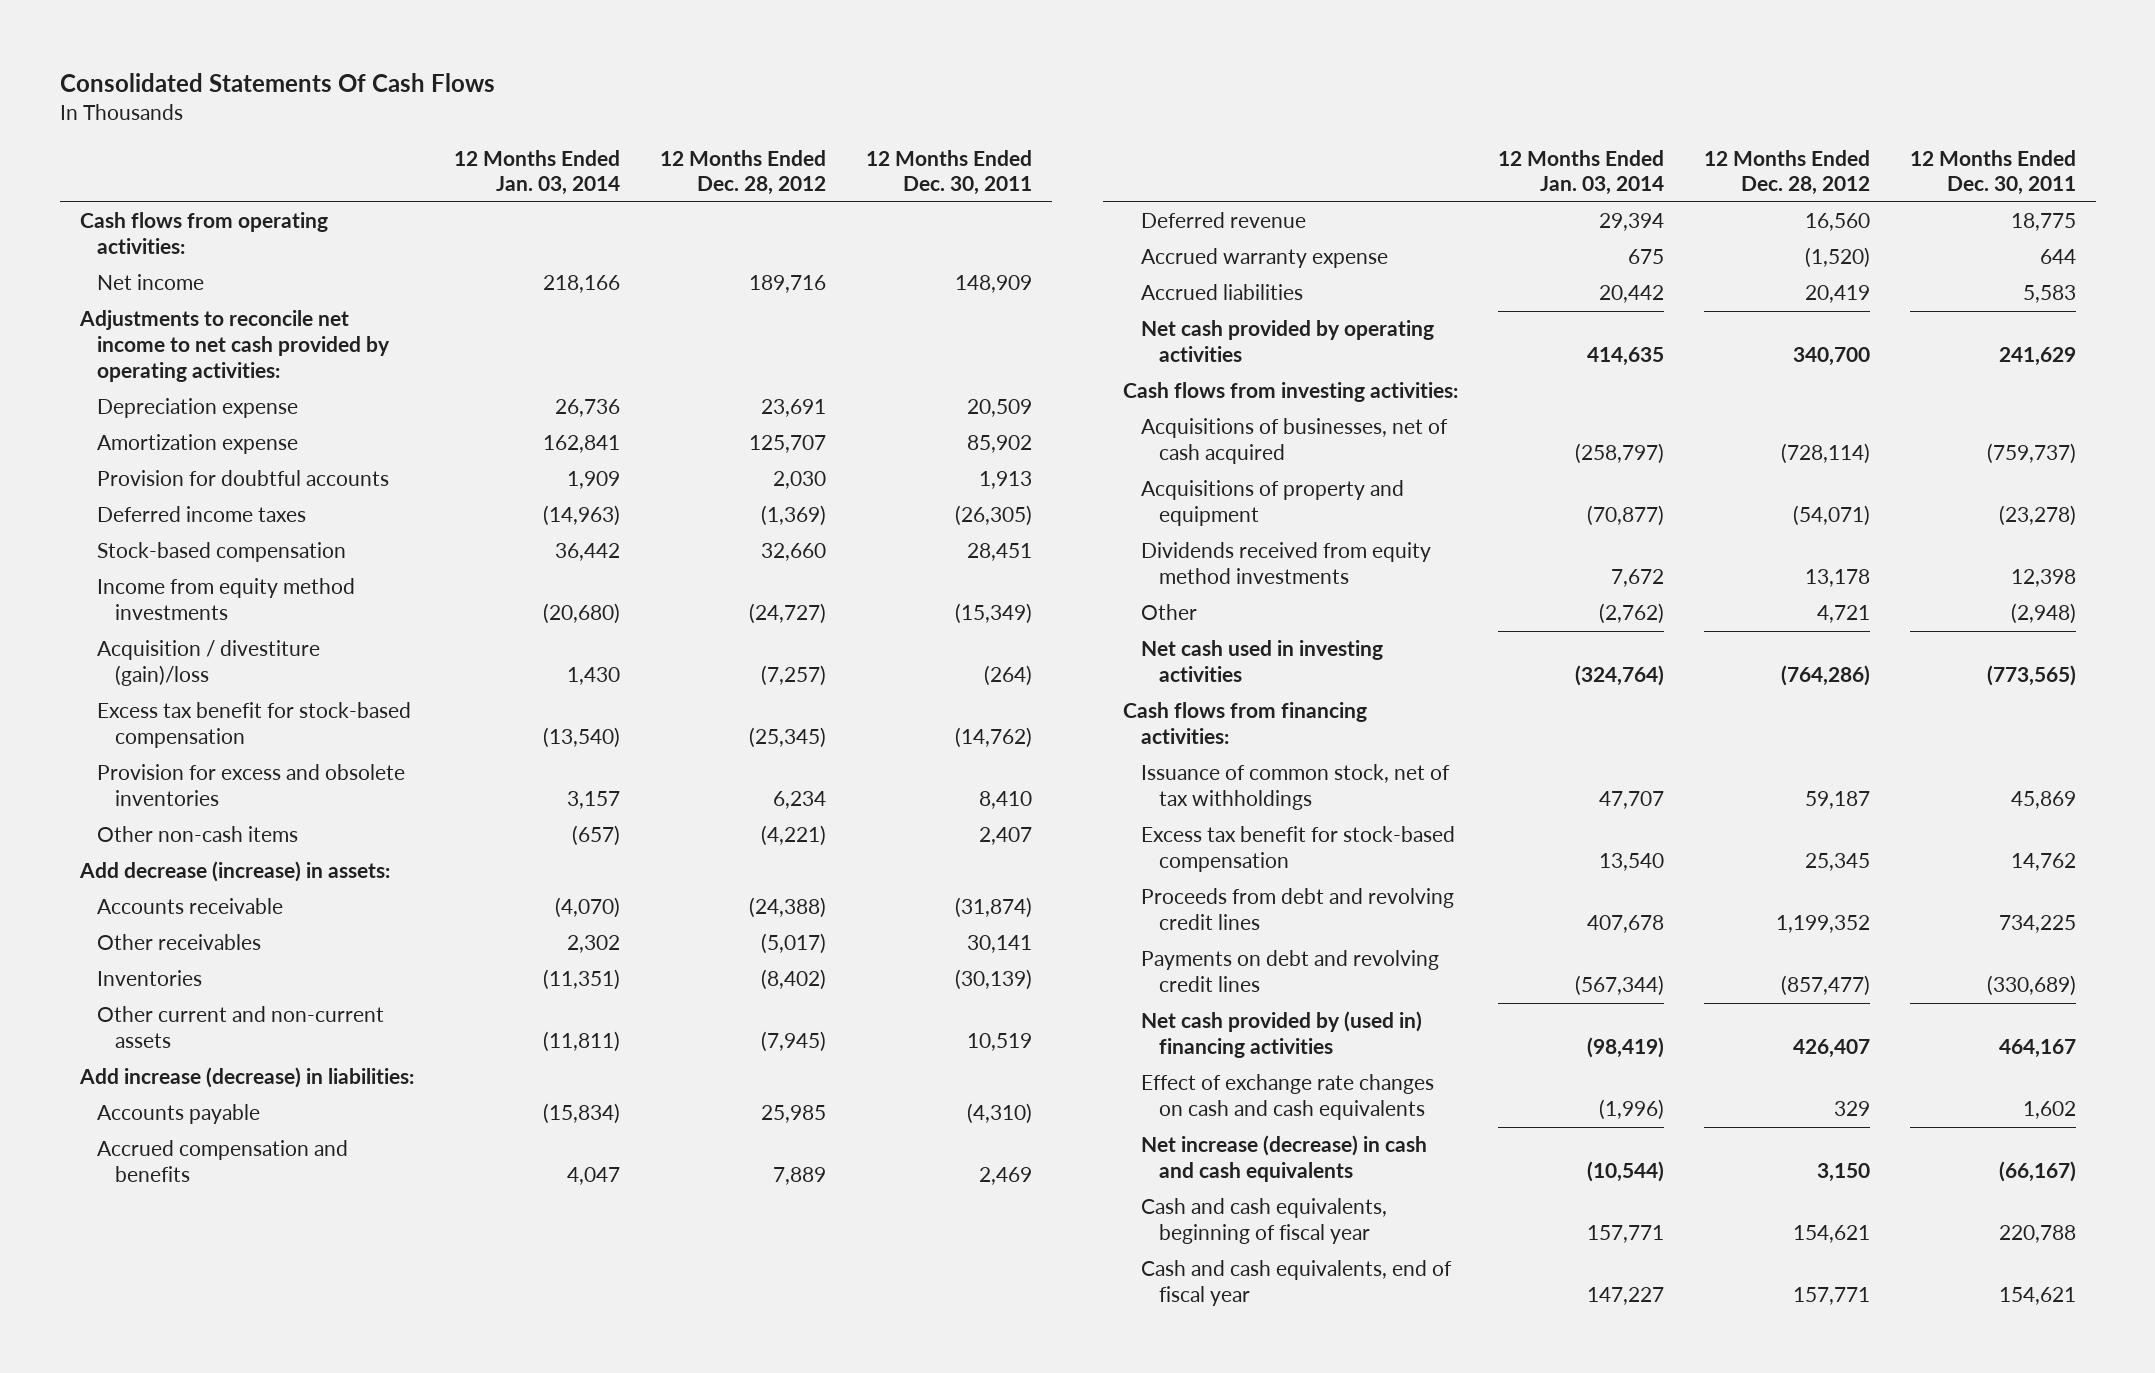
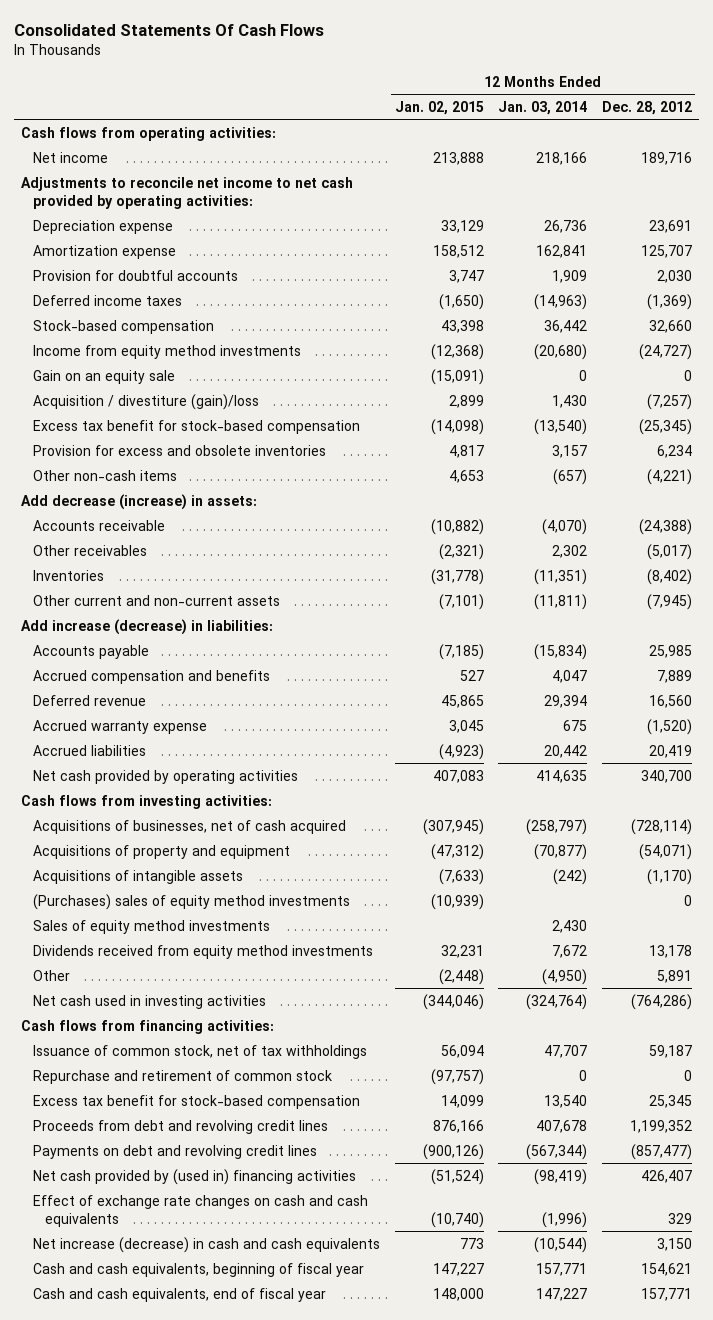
- | 12 Months Ended Jan. 03, 2014 | 12 Months Ended Dec. 28, 2012 | 12 Months Ended Dec. 30, 2011
+ | 12 Months Ended Jan. 02, 2015 | 12 Months Ended Jan. 03, 2014 | 12 Months Ended Dec. 28, 2012
+ Gain on an equity sale | (15,091) | 0 | 0
+ Acquisitions of intangible assets | (7,633) | (242) | (1,170)
+ (Purchases) sales of equity method investments | (10,939) | | 0
+ Sales of equity method investments | | 2,430 |
- Other | (2,762) | 4,721 | (2,948)
+ Other | (2,448) | (4,950) | 5,891
+ Repurchase and retirement of common stock | (97,757) | 0 | 0

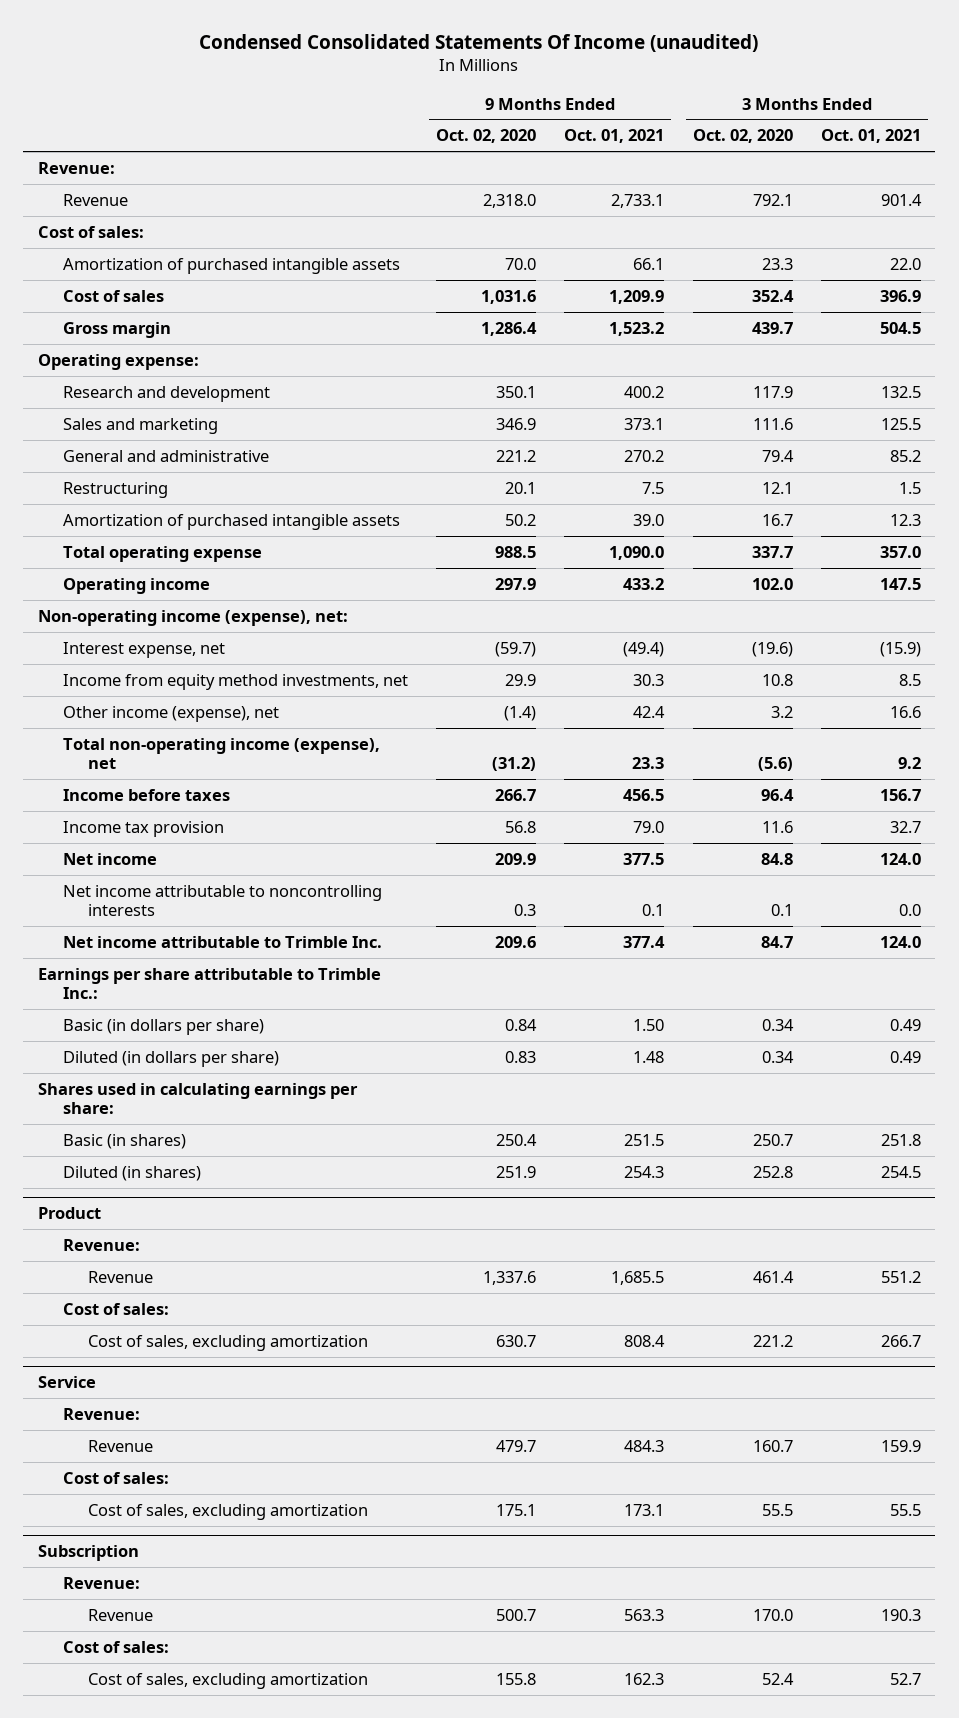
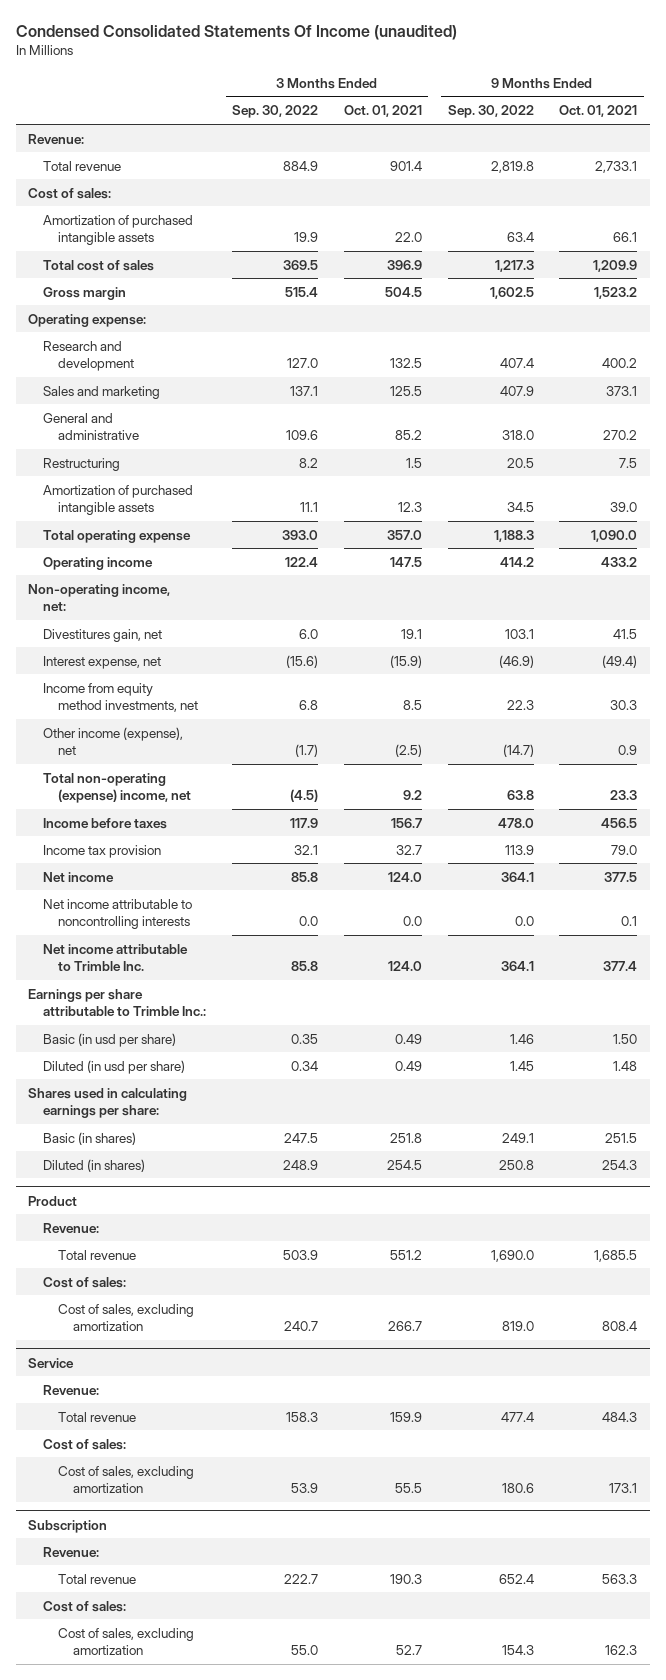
- | 9 Months Ended Oct. 02, 2020 | 9 Months Ended Oct. 01, 2021 | 3 Months Ended Oct. 02, 2020 | 3 Months Ended Oct. 01, 2021
+ | 3 Months Ended Sep. 30, 2022 | 3 Months Ended Oct. 01, 2021 | 9 Months Ended Sep. 30, 2022 | 9 Months Ended Oct. 01, 2021
- Revenue | 2,318.0 | 2,733.1 | 792.1 | 901.4
+ Total revenue | 884.9 | 901.4 | 2,819.8 | 2,733.1
- Cost of sales | 1,031.6 | 1,209.9 | 352.4 | 396.9
+ Total cost of sales | 369.5 | 396.9 | 1,217.3 | 1,209.9
- Non-operating income (expense), net:
+ Non-operating income, net:
+ Divestitures gain, net | 6.0 | 19.1 | 103.1 | 41.5
- Other income (expense), net | (1.4) | 42.4 | 3.2 | 16.6
- Total non-operating income (expense), net | (31.2) | 23.3 | (5.6) | 9.2
+ Other income (expense), net | (1.7) | (2.5) | (14.7) | 0.9
+ Total non-operating (expense) income, net | (4.5) | 9.2 | 63.8 | 23.3
- Basic (in dollars per share) | 0.84 | 1.50 | 0.34 | 0.49
- Diluted (in dollars per share) | 0.83 | 1.48 | 0.34 | 0.49
+ Basic (in usd per share) | 0.35 | 0.49 | 1.46 | 1.50
+ Diluted (in usd per share) | 0.34 | 0.49 | 1.45 | 1.48
@ Product
- Revenue | 1,337.6 | 1,685.5 | 461.4 | 551.2
+ Total revenue | 503.9 | 551.2 | 1,690.0 | 1,685.5
@ Service
- Revenue | 479.7 | 484.3 | 160.7 | 159.9
+ Total revenue | 158.3 | 159.9 | 477.4 | 484.3
@ Subscription
- Revenue | 500.7 | 563.3 | 170.0 | 190.3
+ Total revenue | 222.7 | 190.3 | 652.4 | 563.3

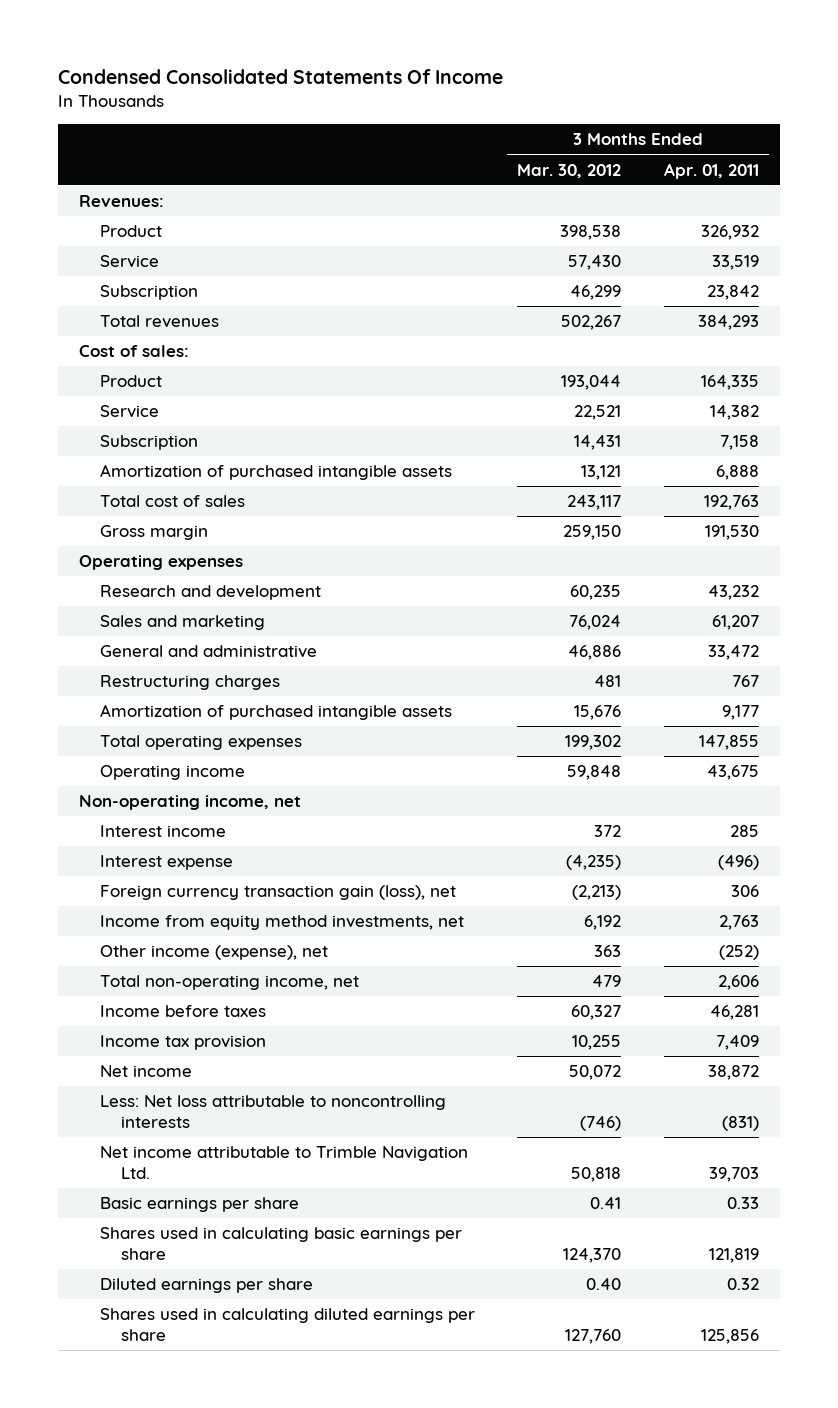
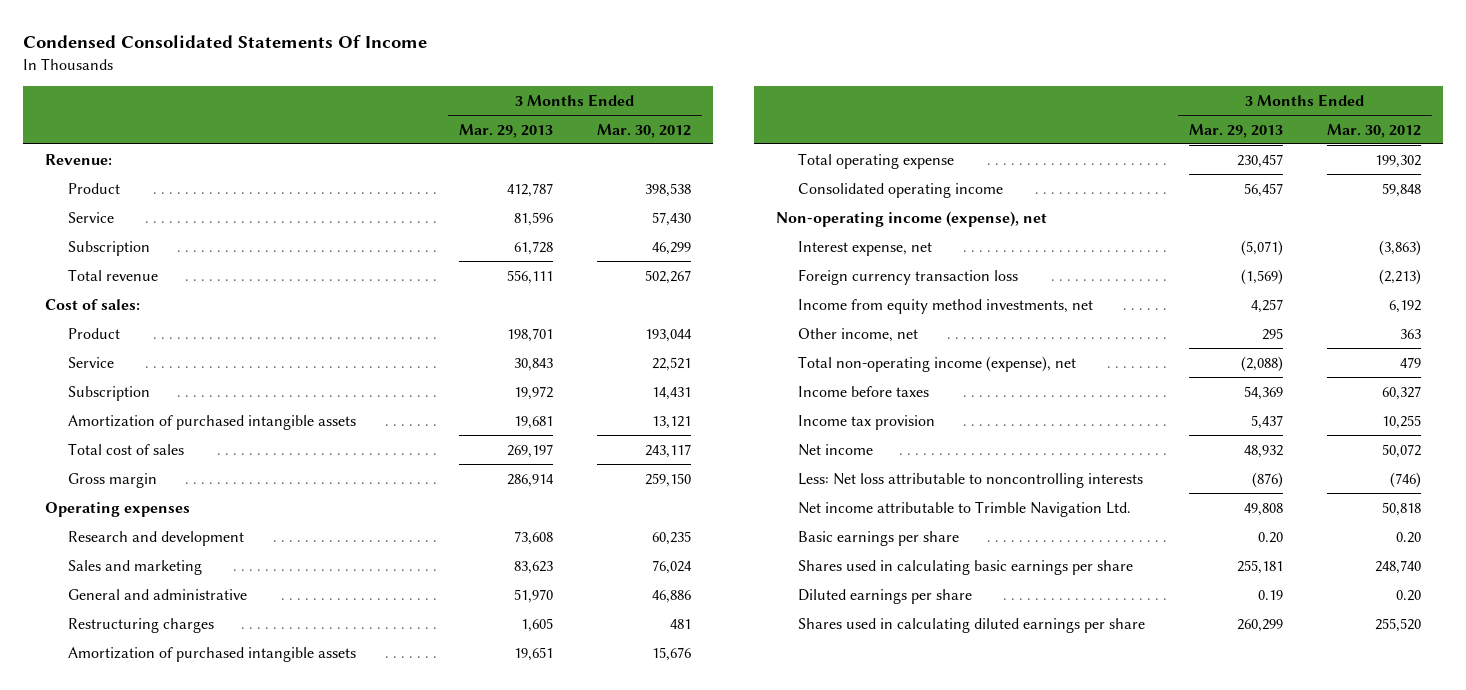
- | 3 Months Ended Mar. 30, 2012 | 3 Months Ended Apr. 01, 2011
+ | 3 Months Ended Mar. 29, 2013 | 3 Months Ended Mar. 30, 2012
- Revenues:
+ Revenue:
- Total revenues | 502,267 | 384,293
+ Total revenue | 556,111 | 502,267
- Total operating expenses | 199,302 | 147,855
- Operating income | 59,848 | 43,675
- Non-operating income, net
- Interest income | 372 | 285
- Interest expense | (4,235) | (496)
- Foreign currency transaction gain (loss), net | (2,213) | 306
+ Total operating expense | 230,457 | 199,302
+ Consolidated operating income | 56,457 | 59,848
+ Non-operating income (expense), net
+ Interest expense, net | (5,071) | (3,863)
+ Foreign currency transaction loss | (1,569) | (2,213)
- Other income (expense), net | 363 | (252)
- Total non-operating income, net | 479 | 2,606
+ Other income, net | 295 | 363
+ Total non-operating income (expense), net | (2,088) | 479
- Basic earnings per share | 0.41 | 0.33
- Shares used in calculating basic earnings per share | 124,370 | 121,819
- Diluted earnings per share | 0.40 | 0.32
- Shares used in calculating diluted earnings per share | 127,760 | 125,856
+ Basic earnings per share | 0.20 | 0.20
+ Shares used in calculating basic earnings per share | 255,181 | 248,740
+ Diluted earnings per share | 0.19 | 0.20
+ Shares used in calculating diluted earnings per share | 260,299 | 255,520

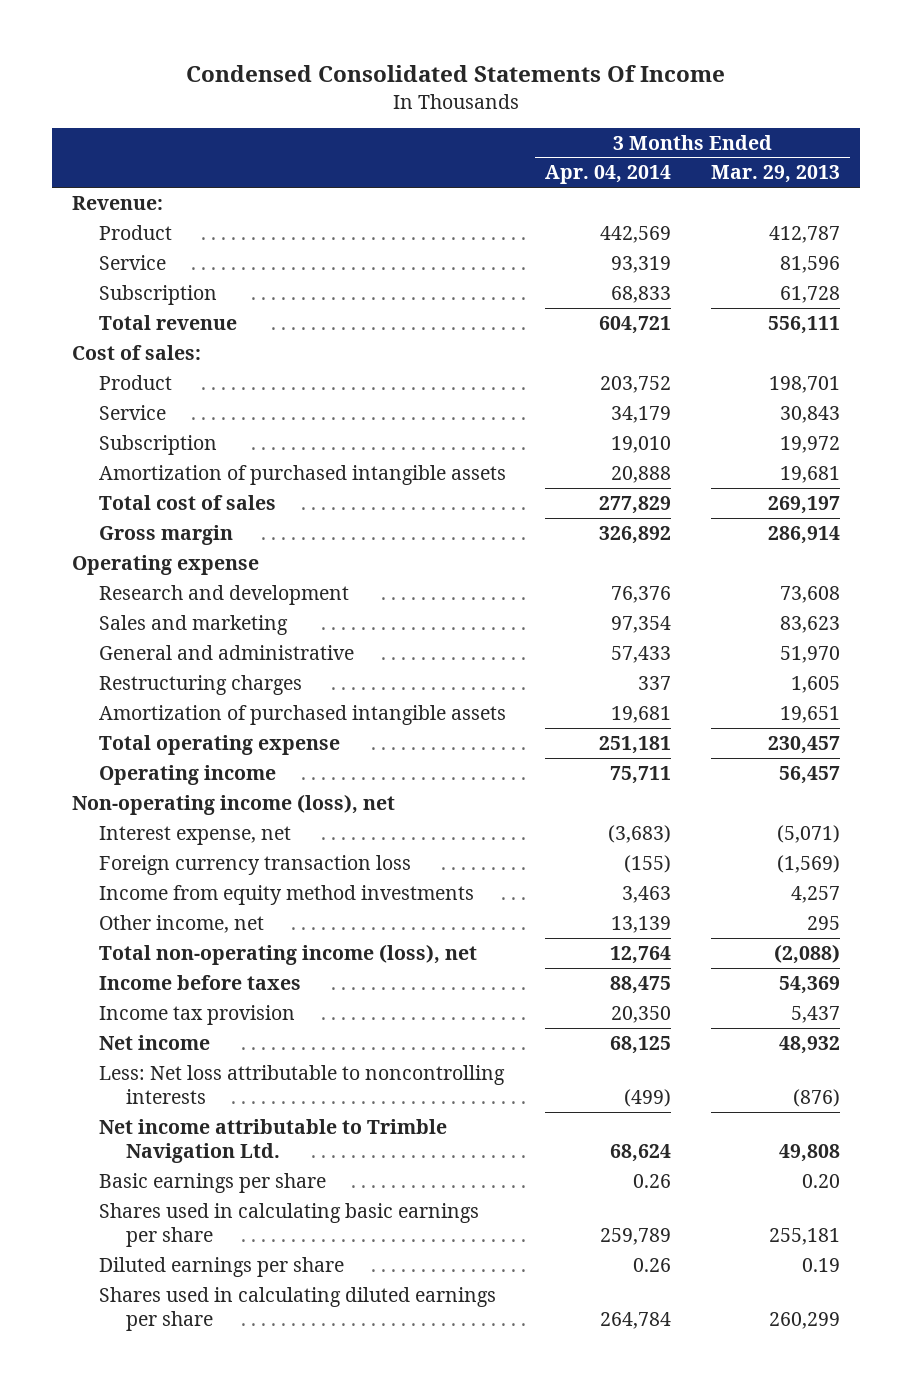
- | 3 Months Ended Mar. 29, 2013 | 3 Months Ended Mar. 30, 2012
+ | 3 Months Ended Apr. 04, 2014 | 3 Months Ended Mar. 29, 2013
- Operating expenses
+ Operating expense
- Consolidated operating income | 56,457 | 59,848
- Non-operating income (expense), net
+ Operating income | 75,711 | 56,457
+ Non-operating income (loss), net
- Income from equity method investments, net | 4,257 | 6,192
+ Income from equity method investments | 3,463 | 4,257
- Total non-operating income (expense), net | (2,088) | 479
+ Total non-operating income (loss), net | 12,764 | (2,088)

